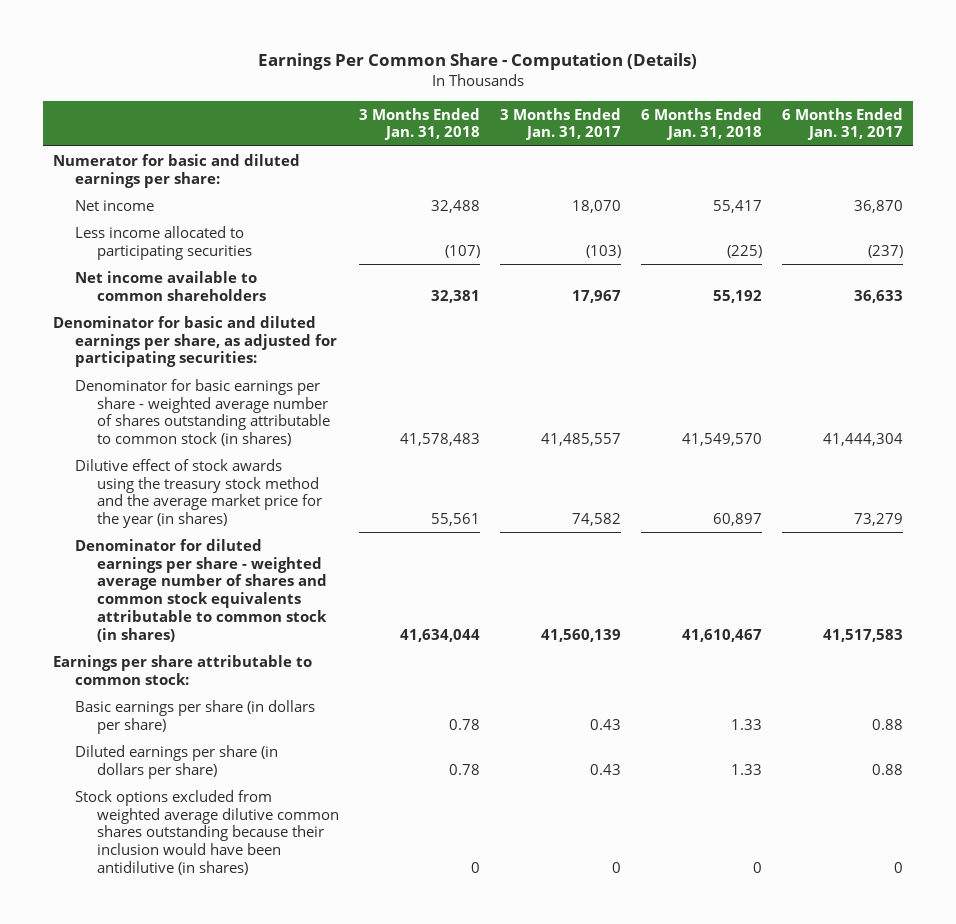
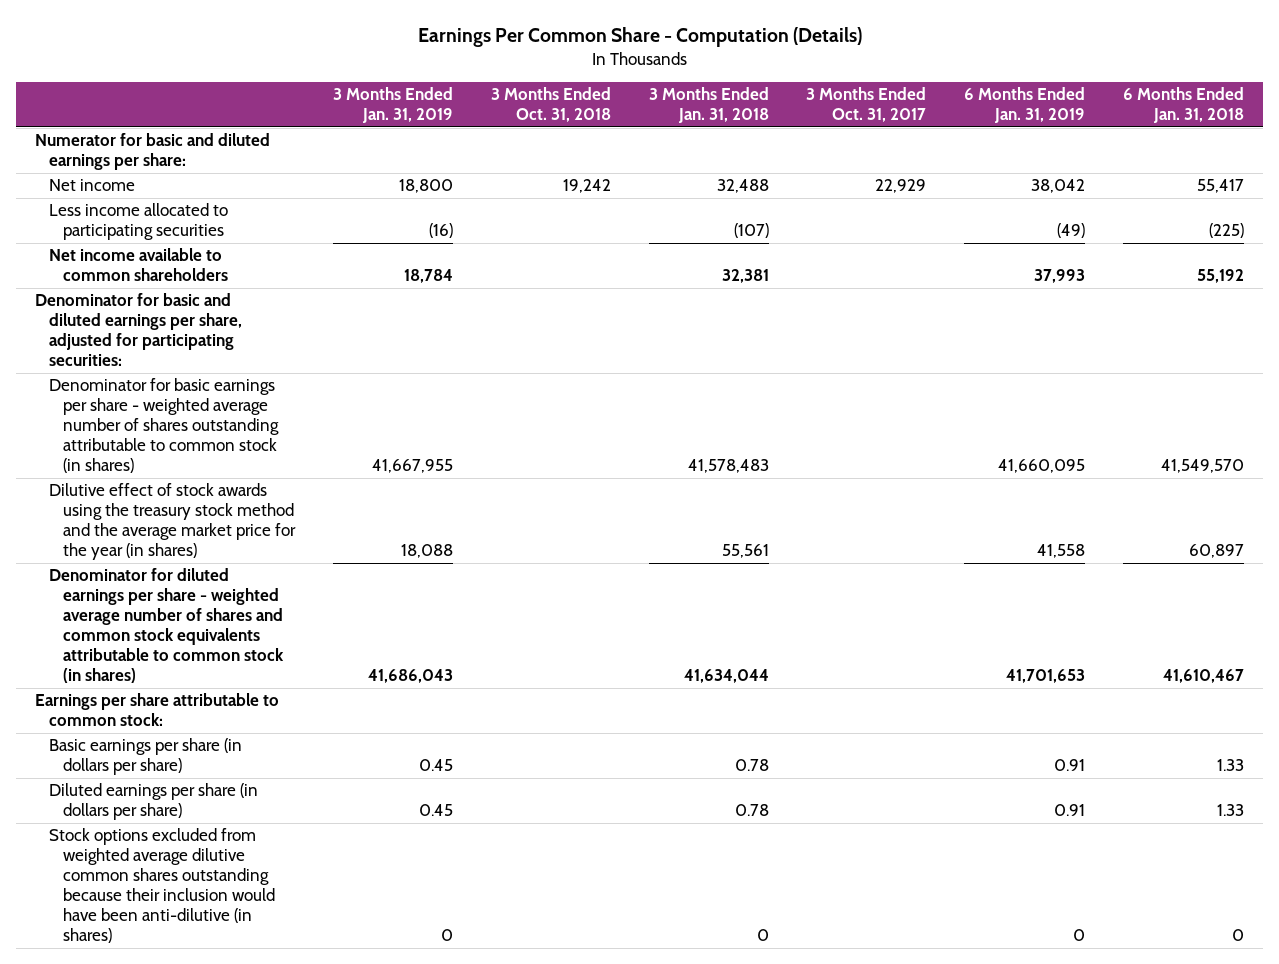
- | 3 Months Ended Jan. 31, 2018 | 3 Months Ended Jan. 31, 2017 | 6 Months Ended Jan. 31, 2018 | 6 Months Ended Jan. 31, 2017
+ | 3 Months Ended Jan. 31, 2019 | 3 Months Ended Oct. 31, 2018 | 3 Months Ended Jan. 31, 2018 | 3 Months Ended Oct. 31, 2017 | 6 Months Ended Jan. 31, 2019 | 6 Months Ended Jan. 31, 2018
- Denominator for basic and diluted earnings per share, as adjusted for participating securities:
+ Denominator for basic and diluted earnings per share, adjusted for participating securities:
- Stock options excluded from weighted average dilutive common shares outstanding because their inclusion would have been antidilutive (in shares) | 0 | 0 | 0 | 0
+ Stock options excluded from weighted average dilutive common shares outstanding because their inclusion would have been anti-dilutive (in shares) | 0 | | 0 | | 0 | 0

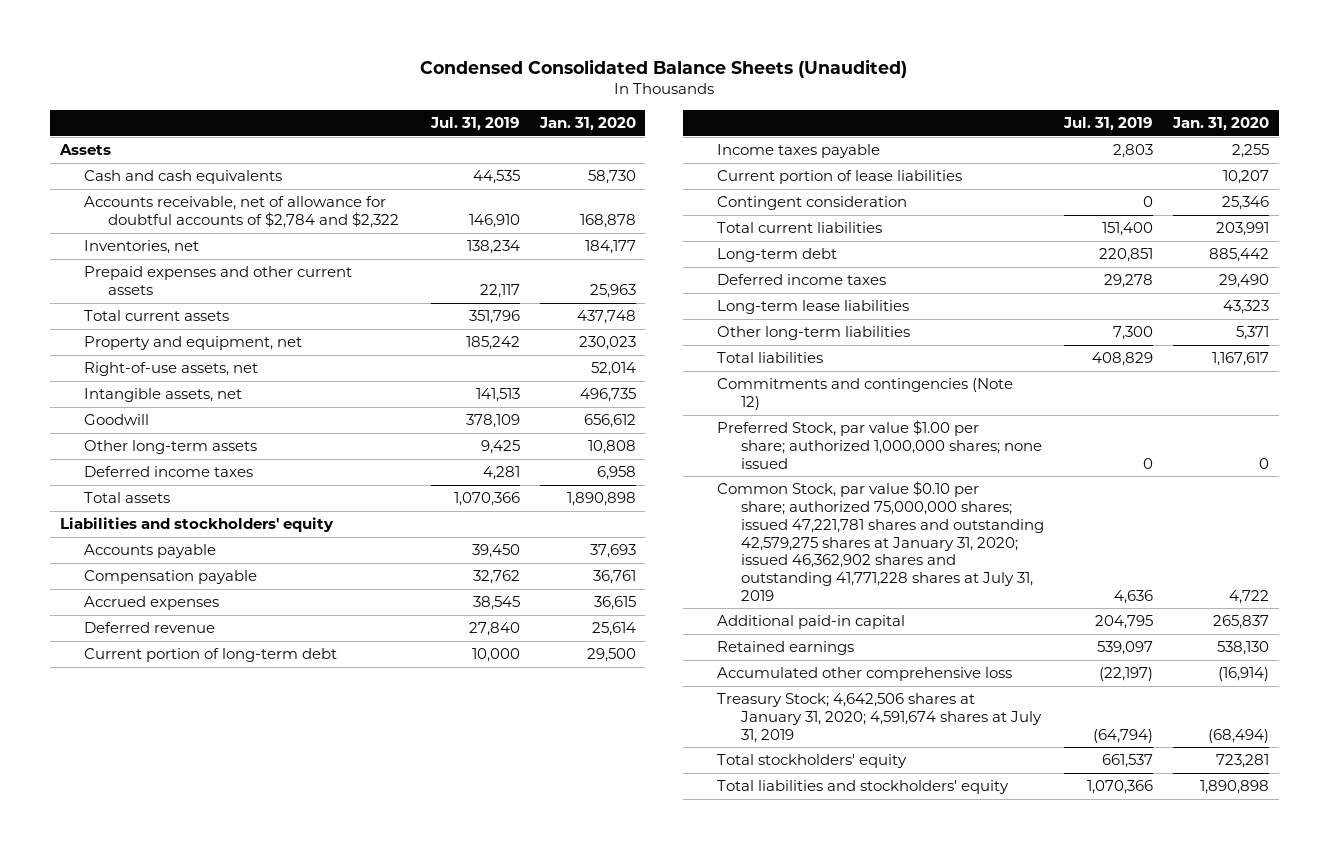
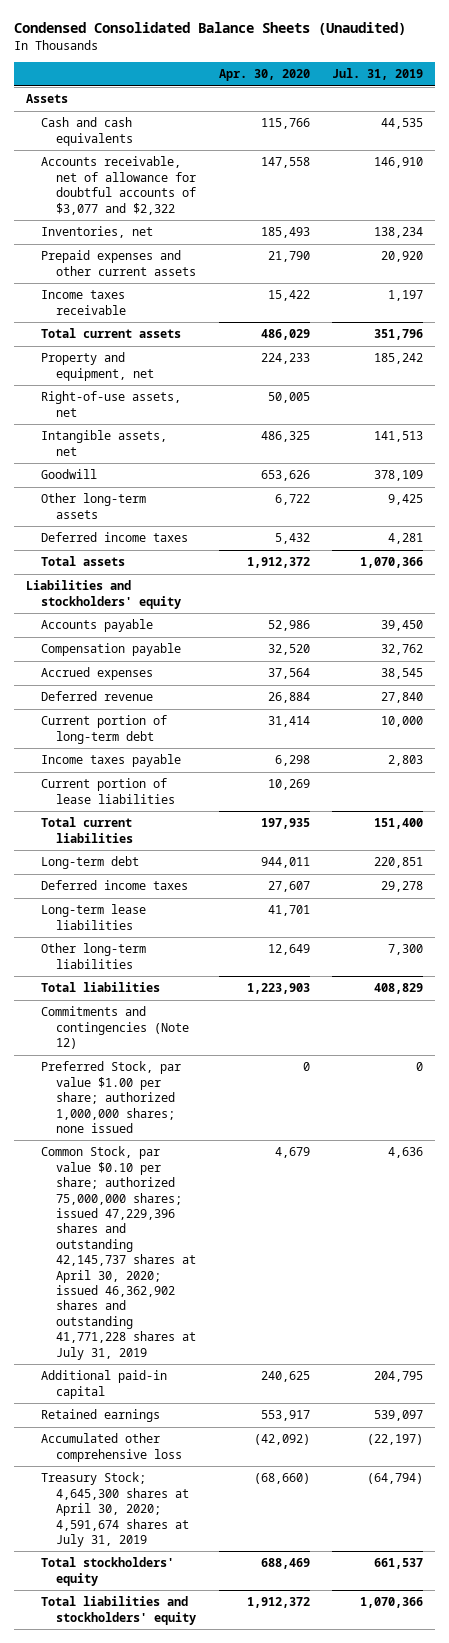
- | Jul. 31, 2019 | Jan. 31, 2020
+ | Apr. 30, 2020 | Jul. 31, 2019
- Accounts receivable, net of allowance for doubtful accounts of $2,784 and $2,322 | 146,910 | 168,878
+ Accounts receivable, net of allowance for doubtful accounts of $3,077 and $2,322 | 147,558 | 146,910
- Prepaid expenses and other current assets | 22,117 | 25,963
+ Prepaid expenses and other current assets | 21,790 | 20,920
+ Income taxes receivable | 15,422 | 1,197
- Contingent consideration | 0 | 25,346
- Common Stock, par value $0.10 per share; authorized 75,000,000 shares; issued 47,221,781 shares and outstanding 42,579,275 shares at January 31, 2020; issued 46,362,902 shares and outstanding 41,771,228 shares at July 31, 2019 | 4,636 | 4,722
+ Common Stock, par value $0.10 per share; authorized 75,000,000 shares; issued 47,229,396 shares and outstanding 42,145,737 shares at April 30, 2020; issued 46,362,902 shares and outstanding 41,771,228 shares at July 31, 2019 | 4,679 | 4,636
- Treasury Stock; 4,642,506 shares at January 31, 2020; 4,591,674 shares at July 31, 2019 | (64,794) | (68,494)
+ Treasury Stock; 4,645,300 shares at April 30, 2020; 4,591,674 shares at July 31, 2019 | (68,660) | (64,794)

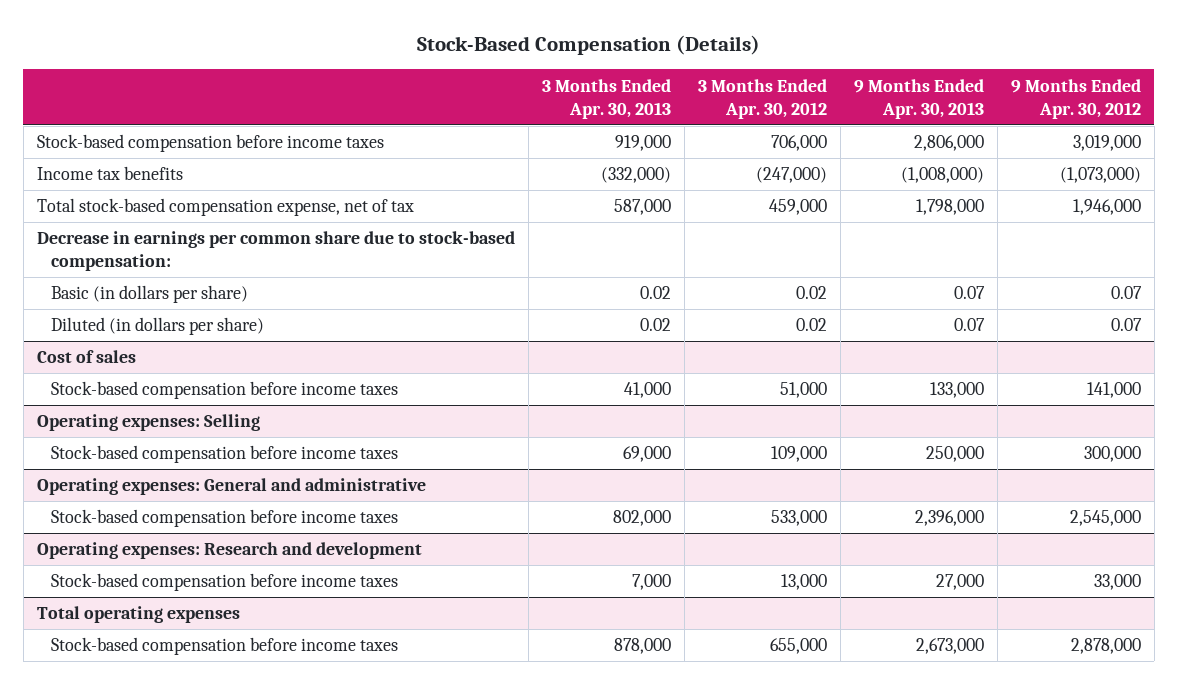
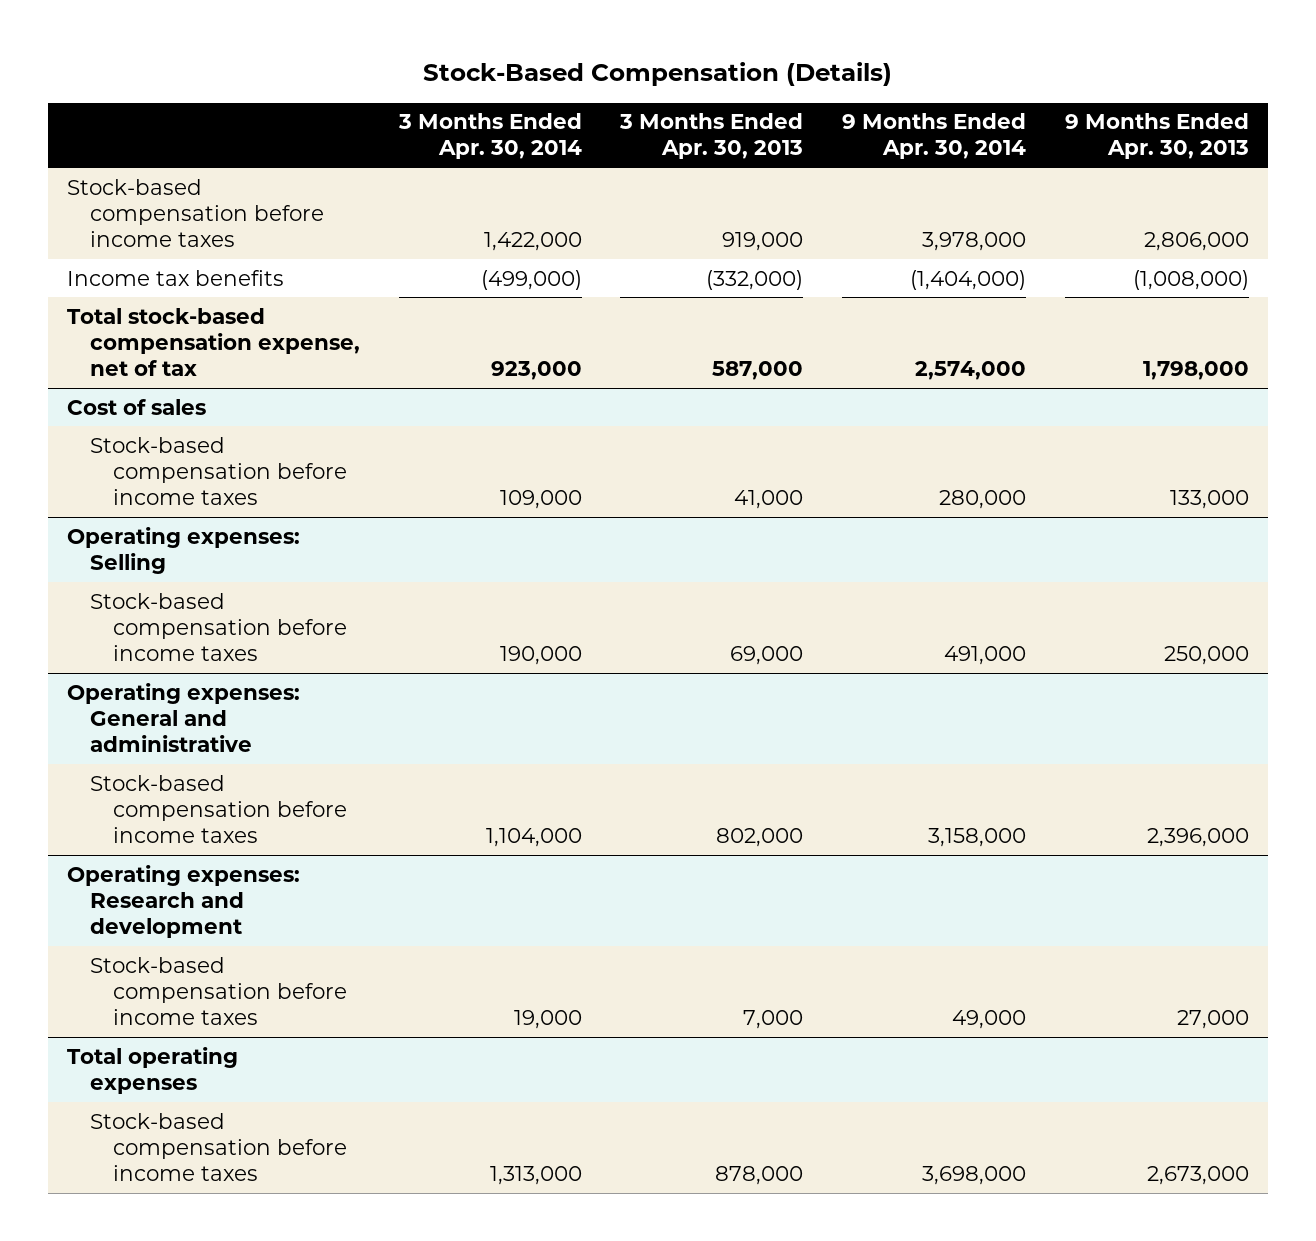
- | 3 Months Ended Apr. 30, 2013 | 3 Months Ended Apr. 30, 2012 | 9 Months Ended Apr. 30, 2013 | 9 Months Ended Apr. 30, 2012
+ | 3 Months Ended Apr. 30, 2014 | 3 Months Ended Apr. 30, 2013 | 9 Months Ended Apr. 30, 2014 | 9 Months Ended Apr. 30, 2013
- Decrease in earnings per common share due to stock-based compensation:
- Basic (in dollars per share) | 0.02 | 0.02 | 0.07 | 0.07
- Diluted (in dollars per share) | 0.02 | 0.02 | 0.07 | 0.07

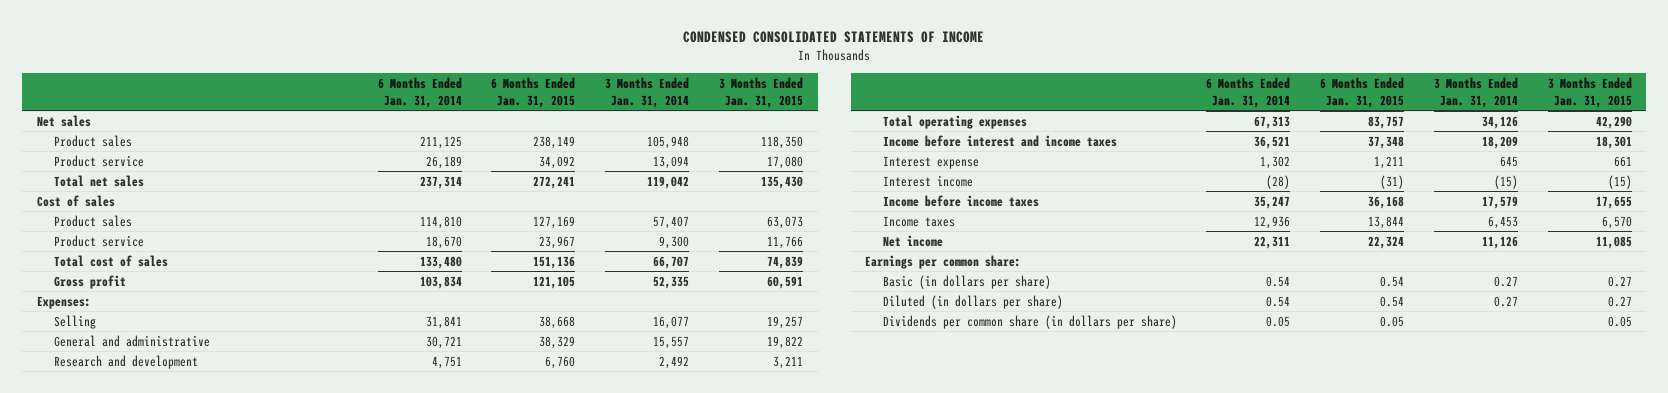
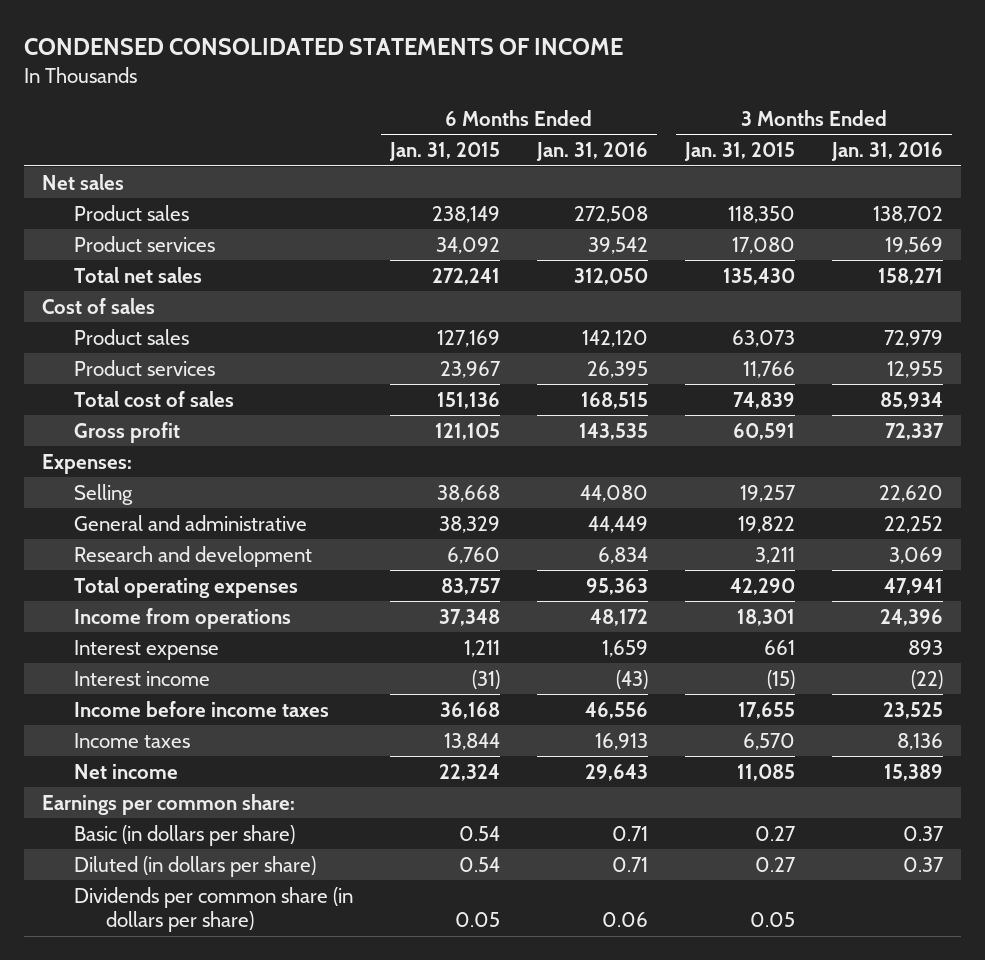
- | 6 Months Ended Jan. 31, 2014 | 6 Months Ended Jan. 31, 2015 | 3 Months Ended Jan. 31, 2014 | 3 Months Ended Jan. 31, 2015
+ | 6 Months Ended Jan. 31, 2015 | 6 Months Ended Jan. 31, 2016 | 3 Months Ended Jan. 31, 2015 | 3 Months Ended Jan. 31, 2016
- Product service | 26,189 | 34,092 | 13,094 | 17,080
+ Product services | 34,092 | 39,542 | 17,080 | 19,569
- Product service | 18,670 | 23,967 | 9,300 | 11,766
+ Product services | 23,967 | 26,395 | 11,766 | 12,955
- Income before interest and income taxes | 36,521 | 37,348 | 18,209 | 18,301
+ Income from operations | 37,348 | 48,172 | 18,301 | 24,396

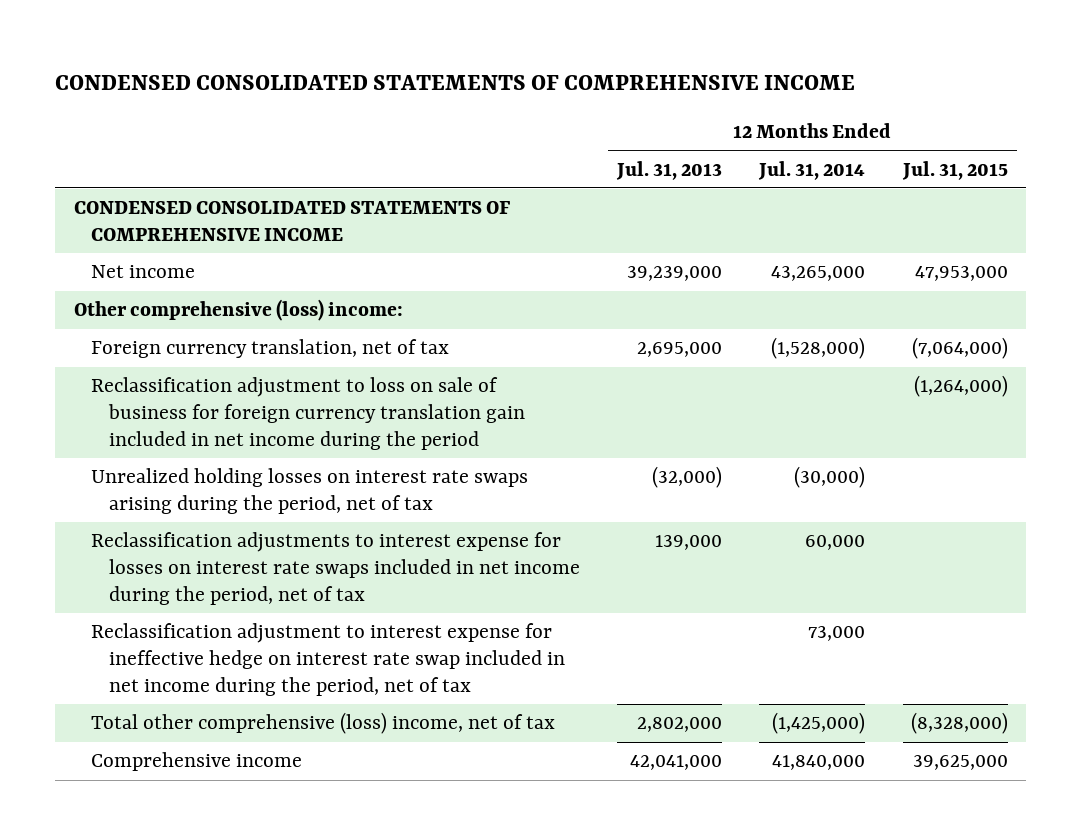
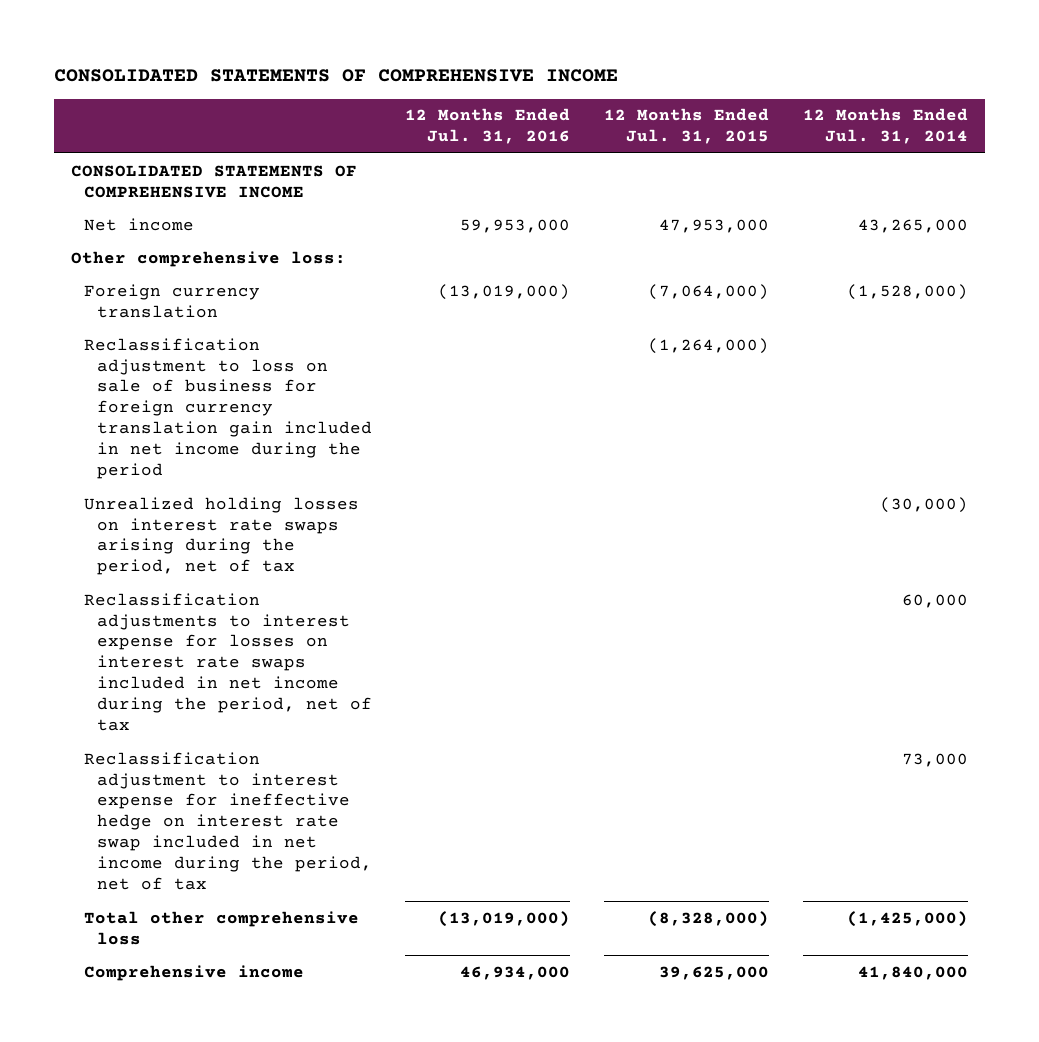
- CONDENSED CONSOLIDATED STATEMENTS OF COMPREHENSIVE INCOME
+ CONSOLIDATED STATEMENTS OF COMPREHENSIVE INCOME
- | 12 Months Ended Jul. 31, 2013 | 12 Months Ended Jul. 31, 2014 | 12 Months Ended Jul. 31, 2015
+ | 12 Months Ended Jul. 31, 2016 | 12 Months Ended Jul. 31, 2015 | 12 Months Ended Jul. 31, 2014
- CONDENSED CONSOLIDATED STATEMENTS OF COMPREHENSIVE INCOME
+ CONSOLIDATED STATEMENTS OF COMPREHENSIVE INCOME
- Other comprehensive (loss) income:
- Foreign currency translation, net of tax | 2,695,000 | (1,528,000) | (7,064,000)
+ Other comprehensive loss:
+ Foreign currency translation | (13,019,000) | (7,064,000) | (1,528,000)
- Total other comprehensive (loss) income, net of tax | 2,802,000 | (1,425,000) | (8,328,000)
+ Total other comprehensive loss | (13,019,000) | (8,328,000) | (1,425,000)

